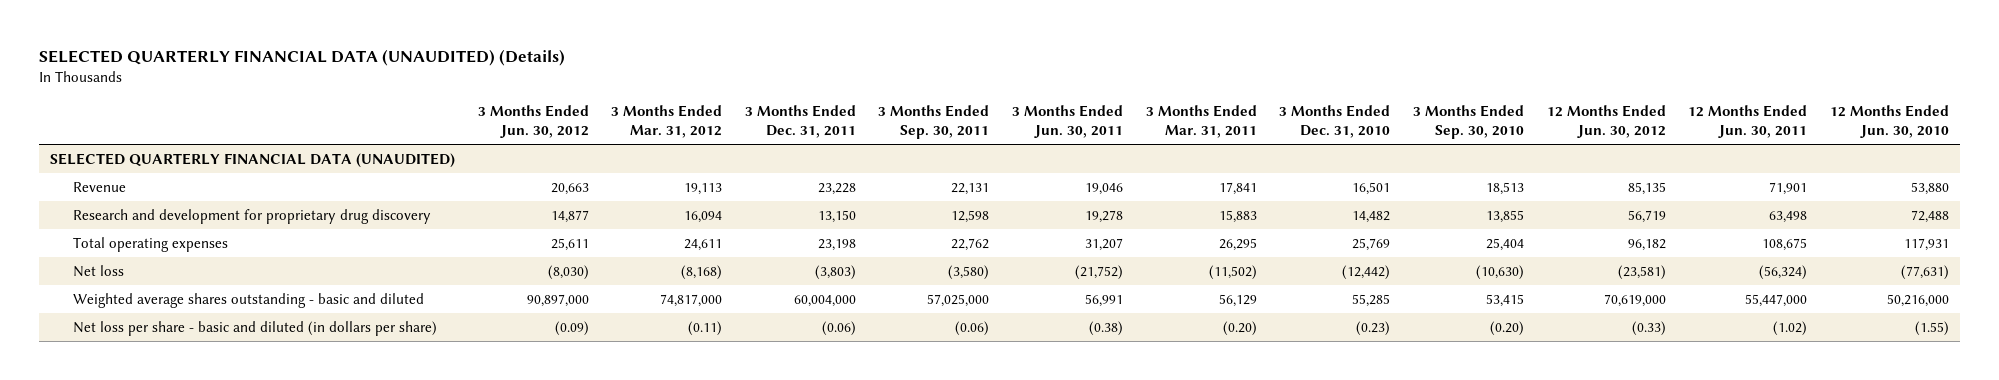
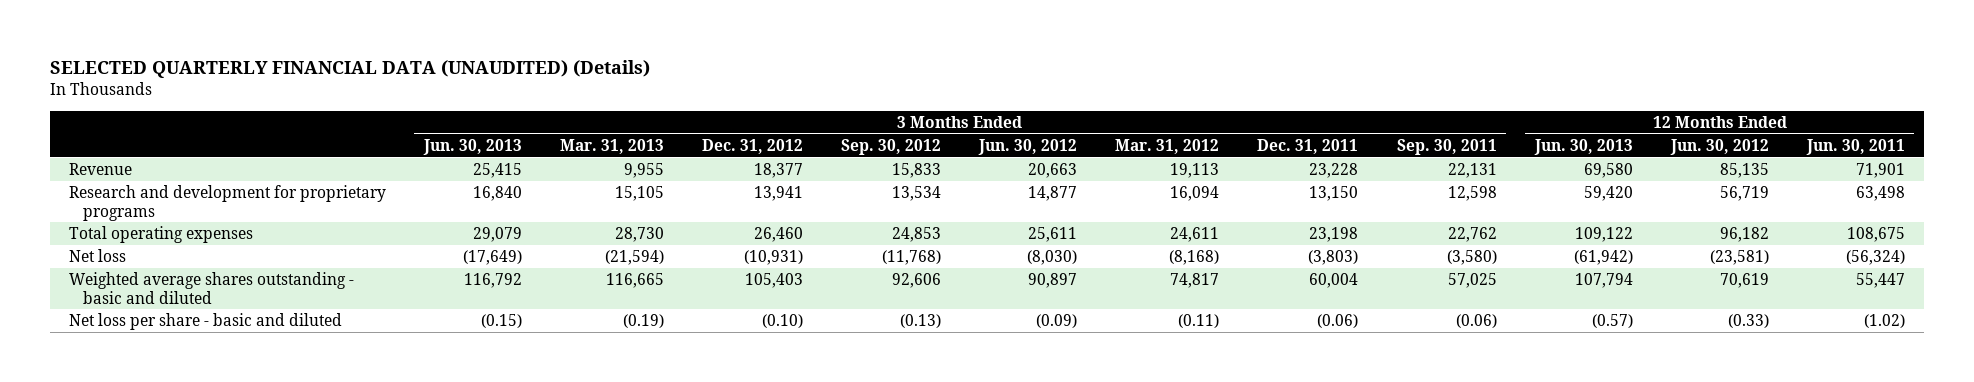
- | 3 Months Ended Jun. 30, 2012 | 3 Months Ended Mar. 31, 2012 | 3 Months Ended Dec. 31, 2011 | 3 Months Ended Sep. 30, 2011 | 3 Months Ended Jun. 30, 2011 | 3 Months Ended Mar. 31, 2011 | 3 Months Ended Dec. 31, 2010 | 3 Months Ended Sep. 30, 2010 | 12 Months Ended Jun. 30, 2012 | 12 Months Ended Jun. 30, 2011 | 12 Months Ended Jun. 30, 2010
+ | 3 Months Ended Jun. 30, 2013 | 3 Months Ended Mar. 31, 2013 | 3 Months Ended Dec. 31, 2012 | 3 Months Ended Sep. 30, 2012 | 3 Months Ended Jun. 30, 2012 | 3 Months Ended Mar. 31, 2012 | 3 Months Ended Dec. 31, 2011 | 3 Months Ended Sep. 30, 2011 | 12 Months Ended Jun. 30, 2013 | 12 Months Ended Jun. 30, 2012 | 12 Months Ended Jun. 30, 2011
- SELECTED QUARTERLY FINANCIAL DATA (UNAUDITED)
- Research and development for proprietary drug discovery | 14,877 | 16,094 | 13,150 | 12,598 | 19,278 | 15,883 | 14,482 | 13,855 | 56,719 | 63,498 | 72,488
+ Research and development for proprietary programs | 16,840 | 15,105 | 13,941 | 13,534 | 14,877 | 16,094 | 13,150 | 12,598 | 59,420 | 56,719 | 63,498
- Weighted average shares outstanding - basic and diluted | 90,897,000 | 74,817,000 | 60,004,000 | 57,025,000 | 56,991 | 56,129 | 55,285 | 53,415 | 70,619,000 | 55,447,000 | 50,216,000
- Net loss per share - basic and diluted (in dollars per share) | (0.09) | (0.11) | (0.06) | (0.06) | (0.38) | (0.20) | (0.23) | (0.20) | (0.33) | (1.02) | (1.55)
+ Weighted average shares outstanding - basic and diluted | 116,792 | 116,665 | 105,403 | 92,606 | 90,897 | 74,817 | 60,004 | 57,025 | 107,794 | 70,619 | 55,447
+ Net loss per share - basic and diluted | (0.15) | (0.19) | (0.10) | (0.13) | (0.09) | (0.11) | (0.06) | (0.06) | (0.57) | (0.33) | (1.02)

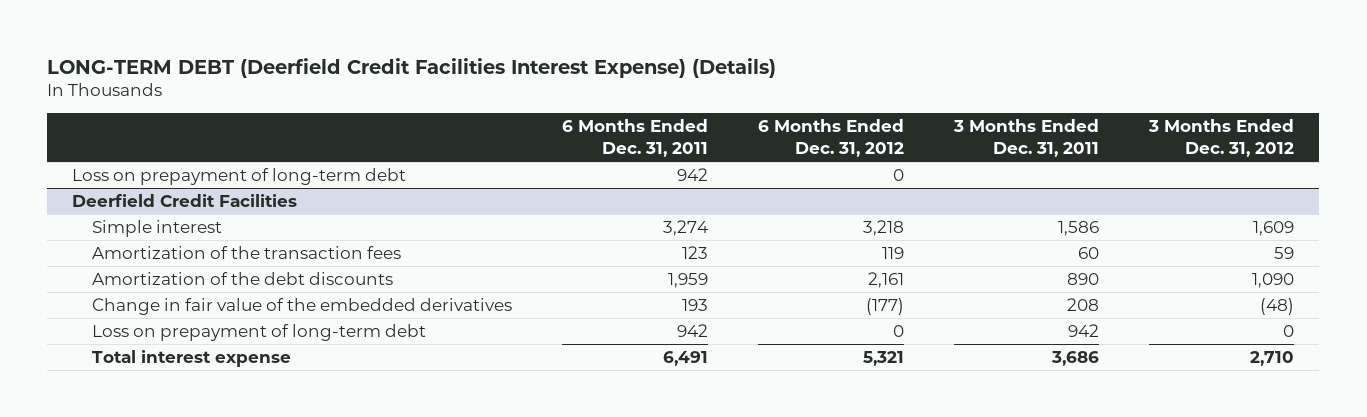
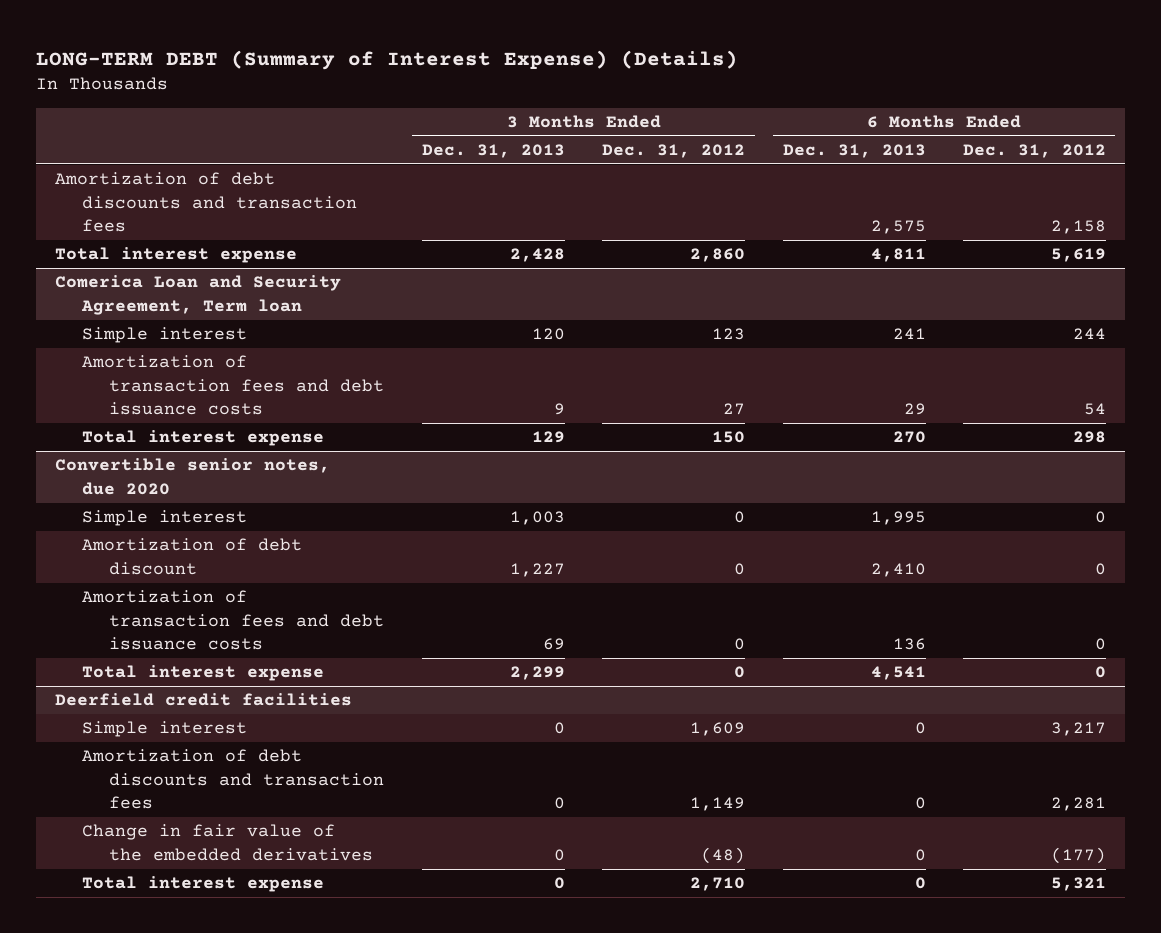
- LONG-TERM DEBT (Deerfield Credit Facilities Interest Expense) (Details)
+ LONG-TERM DEBT (Summary of Interest Expense) (Details)
- | 6 Months Ended Dec. 31, 2011 | 6 Months Ended Dec. 31, 2012 | 3 Months Ended Dec. 31, 2011 | 3 Months Ended Dec. 31, 2012
+ | 3 Months Ended Dec. 31, 2013 | 3 Months Ended Dec. 31, 2012 | 6 Months Ended Dec. 31, 2013 | 6 Months Ended Dec. 31, 2012
- Loss on prepayment of long-term debt | 942 | 0 | |
- Deerfield Credit Facilities
- Simple interest | 3,274 | 3,218 | 1,586 | 1,609
- Amortization of the transaction fees | 123 | 119 | 60 | 59
- Amortization of the debt discounts | 1,959 | 2,161 | 890 | 1,090
+ Amortization of debt discounts and transaction fees | | | 2,575 | 2,158
+ Total interest expense | 2,428 | 2,860 | 4,811 | 5,619
+ Comerica Loan and Security Agreement, Term loan
+ Simple interest | 120 | 123 | 241 | 244
+ Amortization of transaction fees and debt issuance costs | 9 | 27 | 29 | 54
+ Total interest expense | 129 | 150 | 270 | 298
+ Convertible senior notes, due 2020
+ Simple interest | 1,003 | 0 | 1,995 | 0
+ Amortization of debt discount | 1,227 | 0 | 2,410 | 0
+ Amortization of transaction fees and debt issuance costs | 69 | 0 | 136 | 0
+ Total interest expense | 2,299 | 0 | 4,541 | 0
+ Deerfield credit facilities
+ Simple interest | 0 | 1,609 | 0 | 3,217
+ Amortization of debt discounts and transaction fees | 0 | 1,149 | 0 | 2,281
- Loss on prepayment of long-term debt | 942 | 0 | 942 | 0

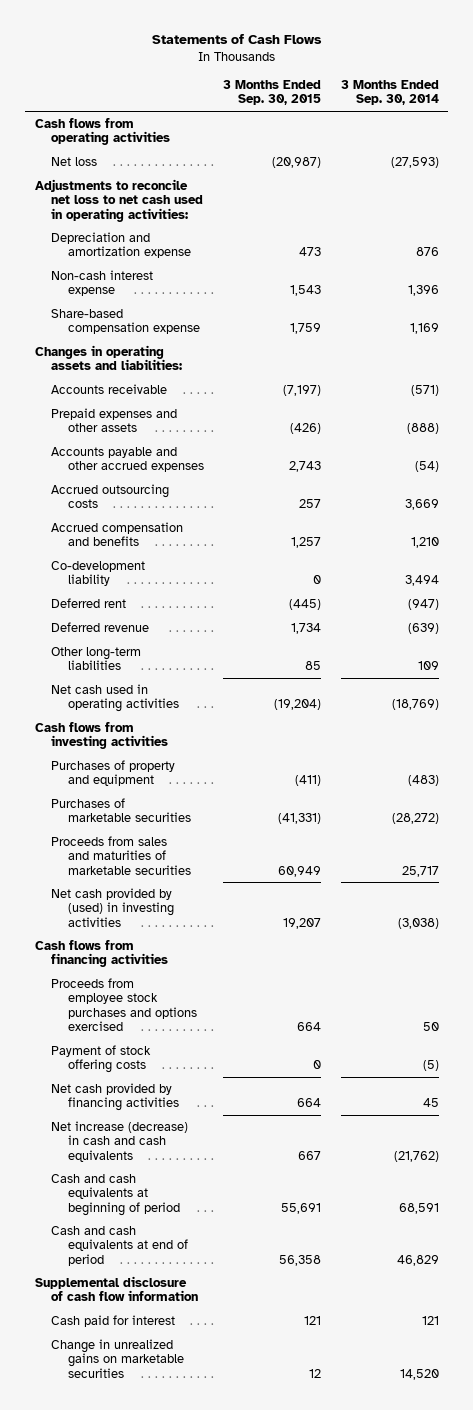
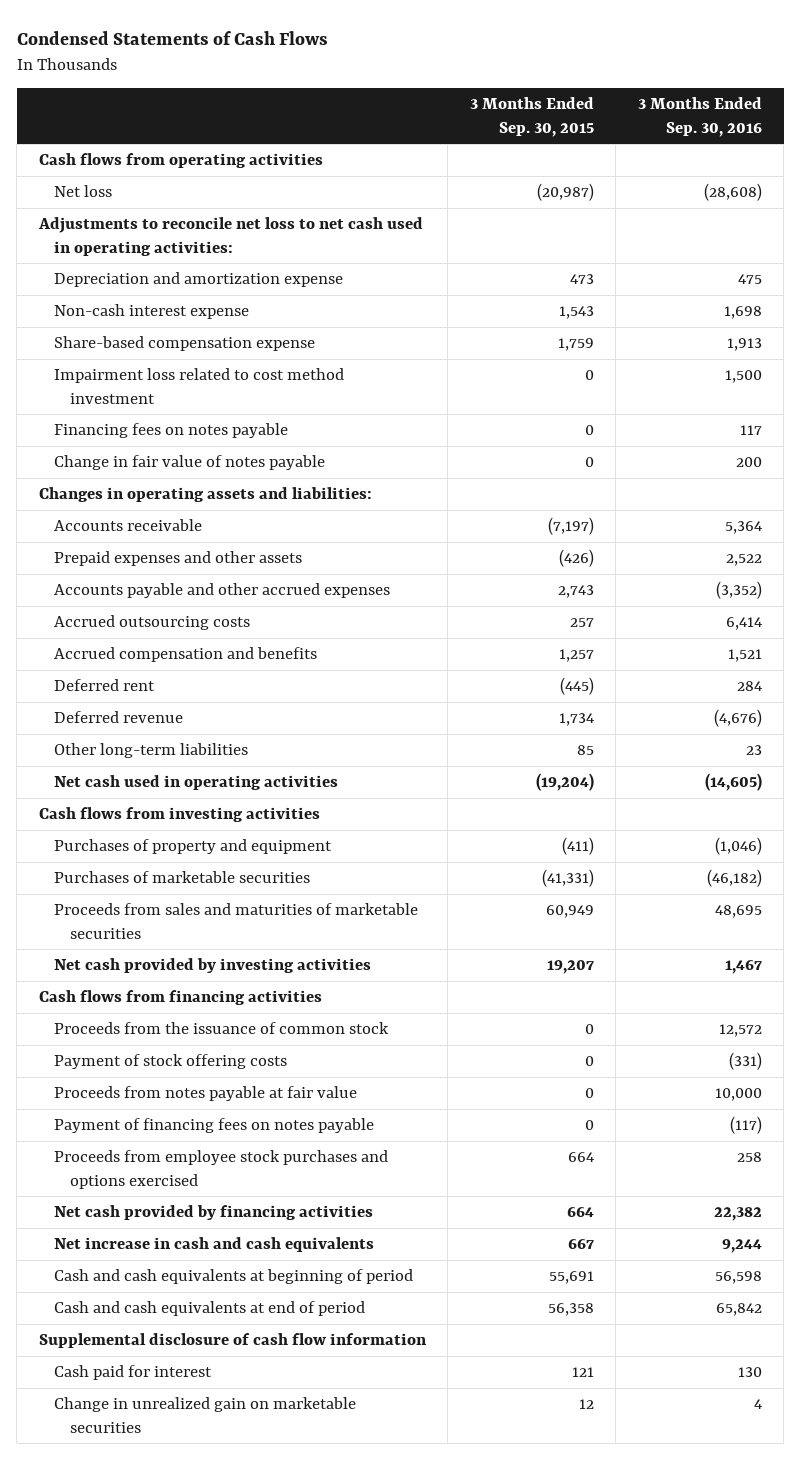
- Statements of Cash Flows
+ Condensed Statements of Cash Flows
- | 3 Months Ended Sep. 30, 2015 | 3 Months Ended Sep. 30, 2014
+ | 3 Months Ended Sep. 30, 2015 | 3 Months Ended Sep. 30, 2016
+ Impairment loss related to cost method investment | 0 | 1,500
+ Financing fees on notes payable | 0 | 117
+ Change in fair value of notes payable | 0 | 200
- Co-development liability | 0 | 3,494
- Net cash provided by (used) in investing activities | 19,207 | (3,038)
+ Net cash provided by investing activities | 19,207 | 1,467
+ Proceeds from the issuance of common stock | 0 | 12,572
+ Proceeds from notes payable at fair value | 0 | 10,000
+ Payment of financing fees on notes payable | 0 | (117)
moved down: Proceeds from employee stock purchases and options exercised | 664 | 258
- Net increase (decrease) in cash and cash equivalents | 667 | (21,762)
+ Net increase in cash and cash equivalents | 667 | 9,244
- Change in unrealized gains on marketable securities | 12 | 14,520
+ Change in unrealized gain on marketable securities | 12 | 4

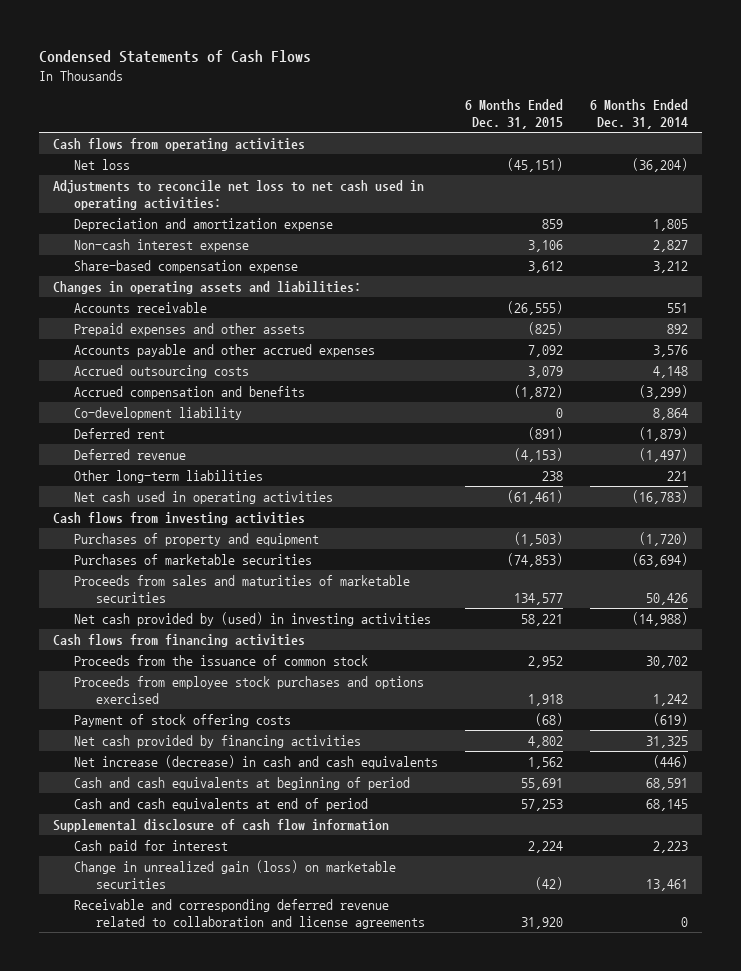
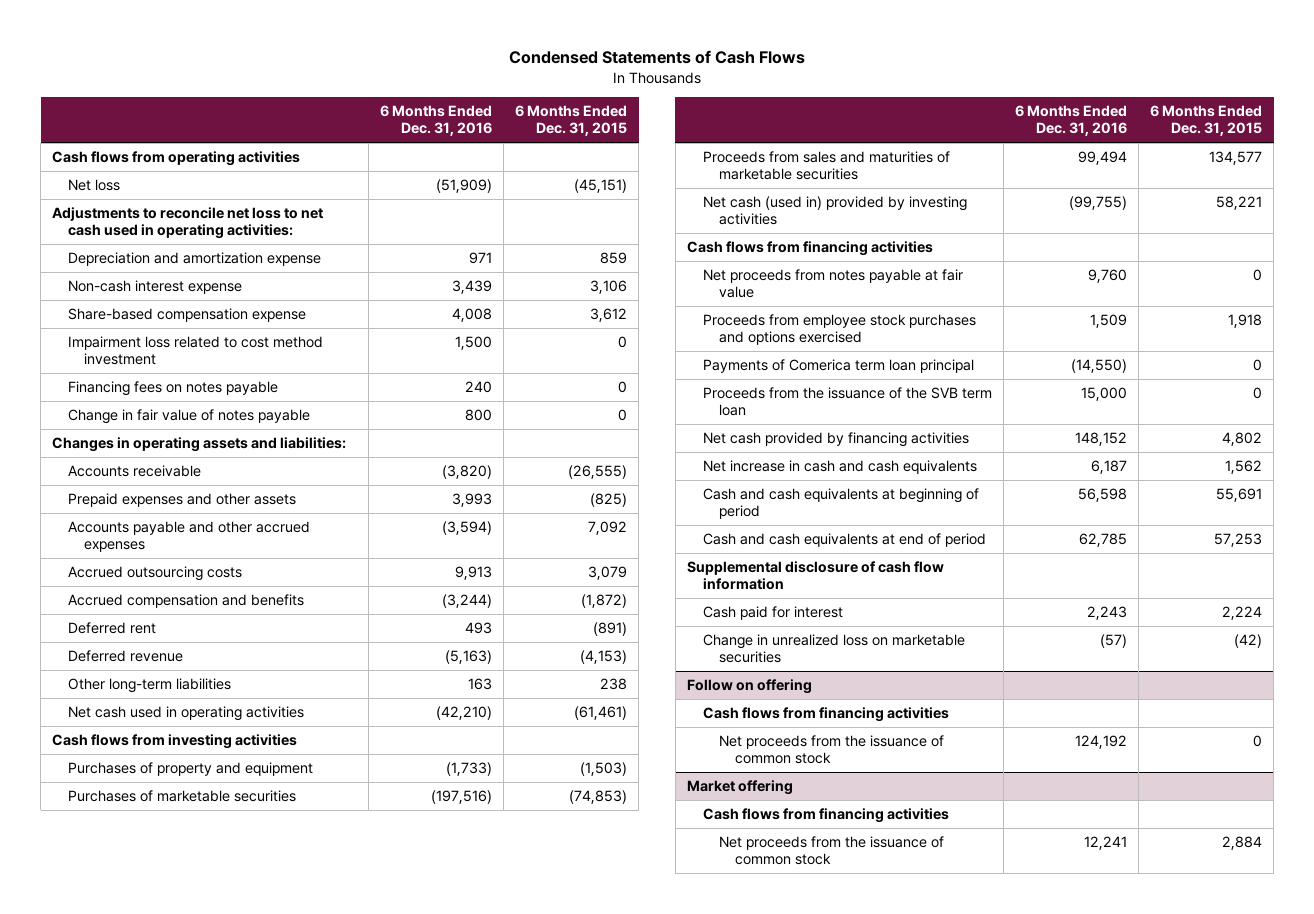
- | 6 Months Ended Dec. 31, 2015 | 6 Months Ended Dec. 31, 2014
+ | 6 Months Ended Dec. 31, 2016 | 6 Months Ended Dec. 31, 2015
+ Impairment loss related to cost method investment | 1,500 | 0
+ Financing fees on notes payable | 240 | 0
+ Change in fair value of notes payable | 800 | 0
- Co-development liability | 0 | 8,864
- Net cash provided by (used) in investing activities | 58,221 | (14,988)
+ Net cash (used in) provided by investing activities | (99,755) | 58,221
- Proceeds from the issuance of common stock | 2,952 | 30,702
+ Net proceeds from notes payable at fair value | 9,760 | 0
- Payment of stock offering costs | (68) | (619)
+ Payments of Comerica term loan principal | (14,550) | 0
+ Proceeds from the issuance of the SVB term loan | 15,000 | 0
- Net increase (decrease) in cash and cash equivalents | 1,562 | (446)
+ Net increase in cash and cash equivalents | 6,187 | 1,562
- Change in unrealized gain (loss) on marketable securities | (42) | 13,461
- Receivable and corresponding deferred revenue related to collaboration and license agreements | 31,920 | 0
+ Change in unrealized loss on marketable securities | (57) | (42)
+ Follow on offering
+ Cash flows from financing activities
+ Net proceeds from the issuance of common stock | 124,192 | 0
+ Market offering
+ Cash flows from financing activities
+ Net proceeds from the issuance of common stock | 12,241 | 2,884

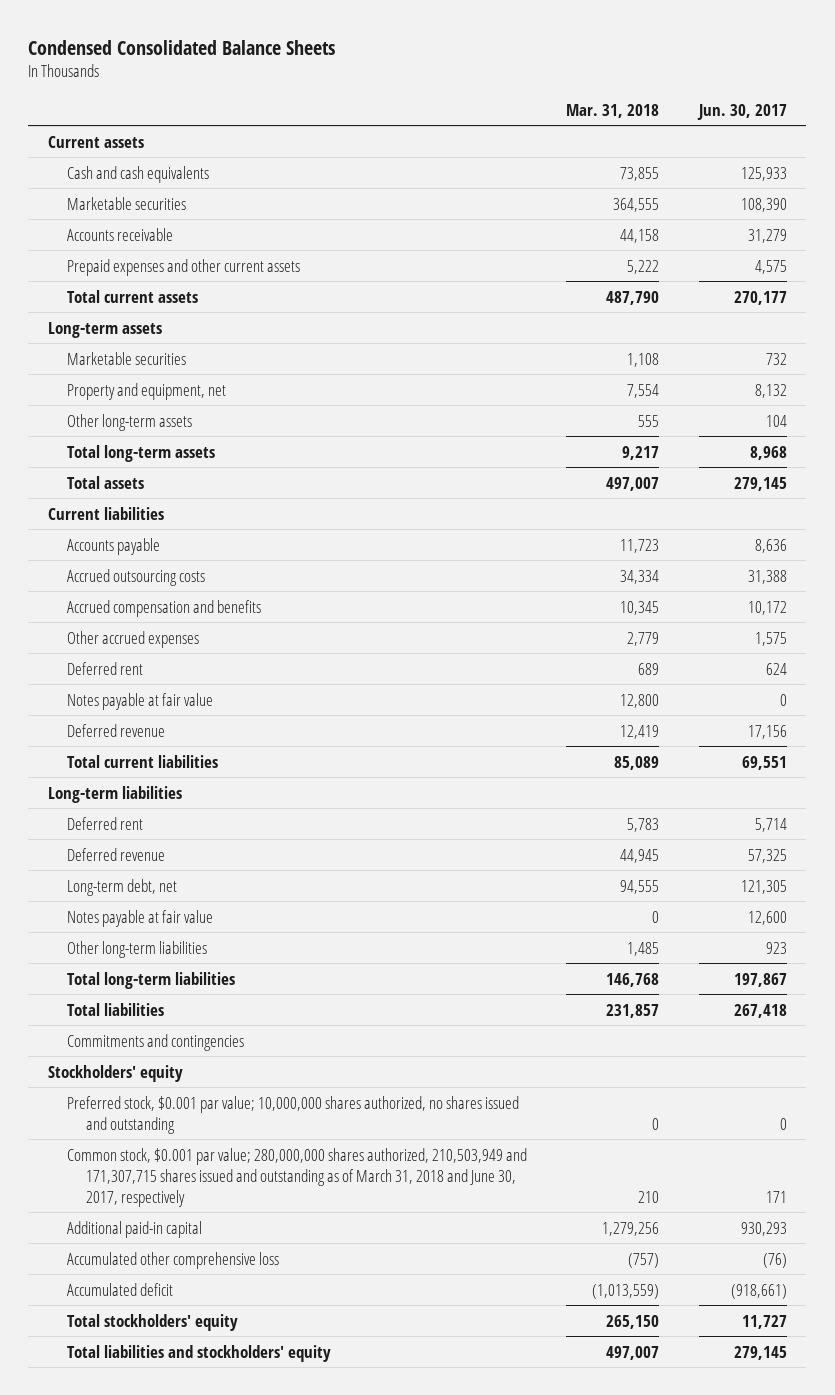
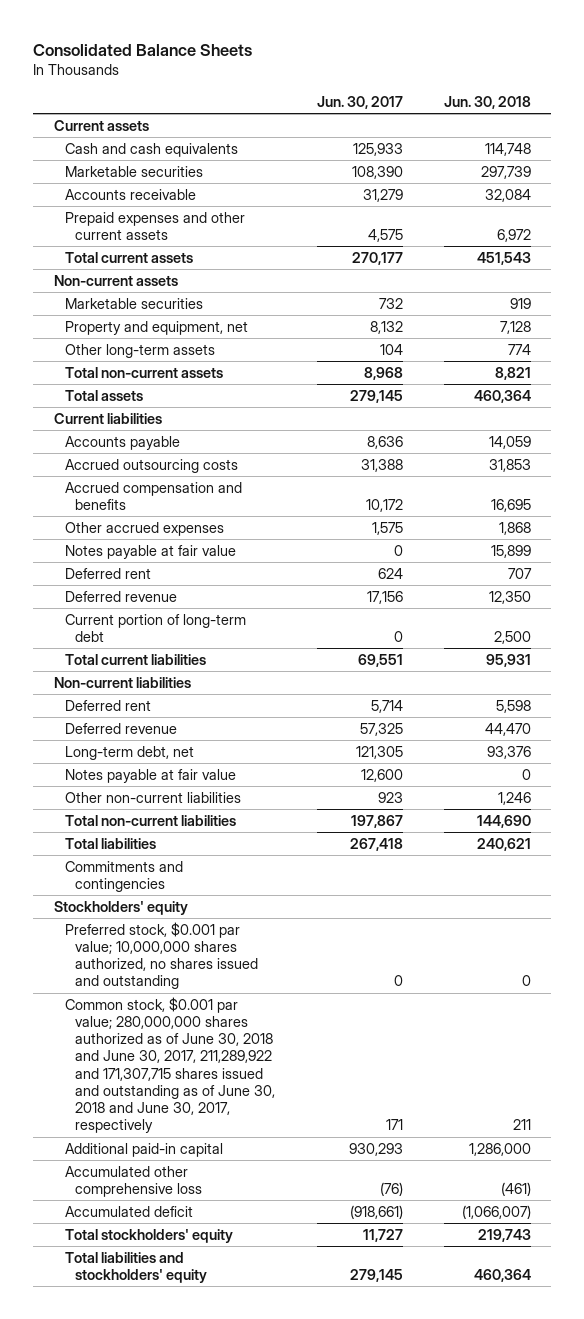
- Condensed Consolidated Balance Sheets
+ Consolidated Balance Sheets
- | Mar. 31, 2018 | Jun. 30, 2017
+ | Jun. 30, 2017 | Jun. 30, 2018
- Long-term assets
+ Non-current assets
- Total long-term assets | 9,217 | 8,968
+ Total non-current assets | 8,968 | 8,821
moved down: Deferred rent | 624 | 707
+ Current portion of long-term debt | 0 | 2,500
- Long-term liabilities
+ Non-current liabilities
- Other long-term liabilities | 1,485 | 923
- Total long-term liabilities | 146,768 | 197,867
+ Other non-current liabilities | 923 | 1,246
+ Total non-current liabilities | 197,867 | 144,690
- Common stock, $0.001 par value; 280,000,000 shares authorized, 210,503,949 and 171,307,715 shares issued and outstanding as of March 31, 2018 and June 30, 2017, respectively | 210 | 171
+ Common stock, $0.001 par value; 280,000,000 shares authorized as of June 30, 2018 and June 30, 2017, 211,289,922 and 171,307,715 shares issued and outstanding as of June 30, 2018 and June 30, 2017, respectively | 171 | 211

